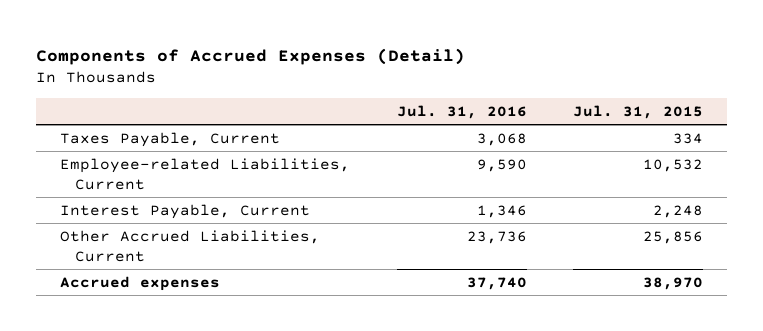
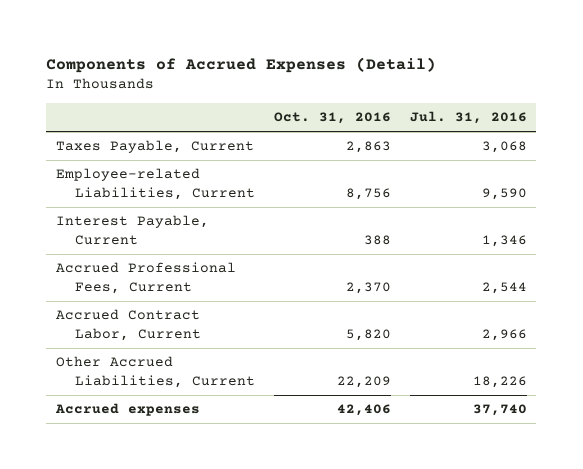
- | Jul. 31, 2016 | Jul. 31, 2015
+ | Oct. 31, 2016 | Jul. 31, 2016
- Other Accrued Liabilities, Current | 23,736 | 25,856
+ Accrued Professional Fees, Current | 2,370 | 2,544
+ Accrued Contract Labor, Current | 5,820 | 2,966
+ Other Accrued Liabilities, Current | 22,209 | 18,226

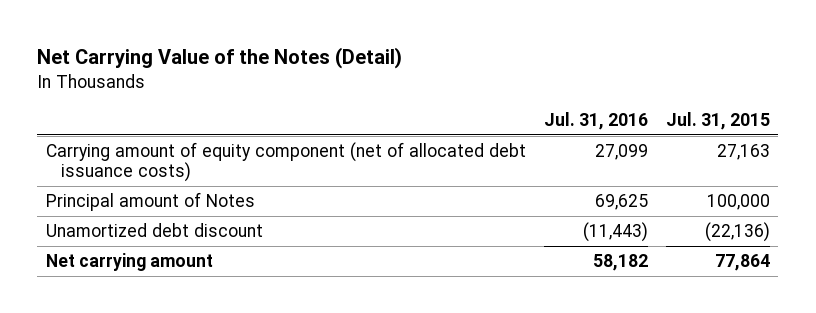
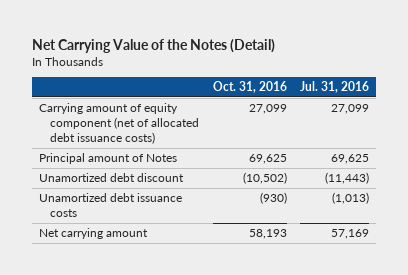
- | Jul. 31, 2016 | Jul. 31, 2015
+ | Oct. 31, 2016 | Jul. 31, 2016
- Net carrying amount | 58,182 | 77,864
+ Unamortized debt issuance costs | (930) | (1,013)
+ Net carrying amount | 58,193 | 57,169

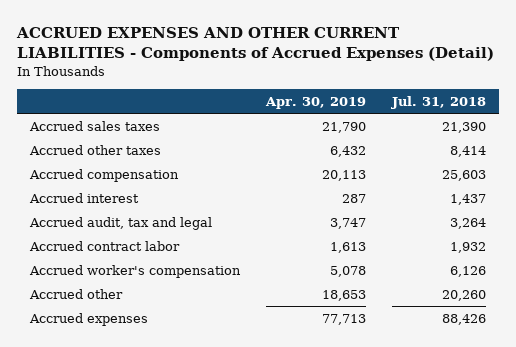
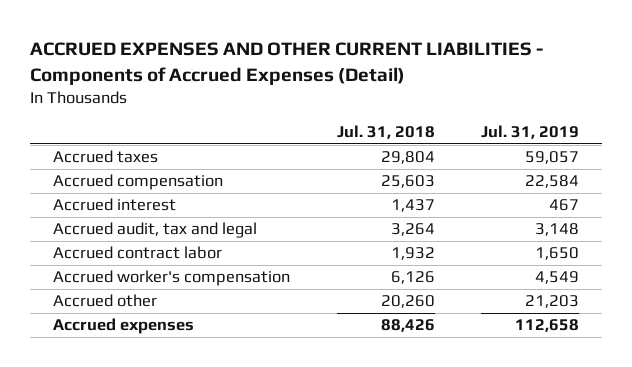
- | Apr. 30, 2019 | Jul. 31, 2018
+ | Jul. 31, 2018 | Jul. 31, 2019
- Accrued sales taxes | 21,790 | 21,390
- Accrued other taxes | 6,432 | 8,414
+ Accrued taxes | 29,804 | 59,057

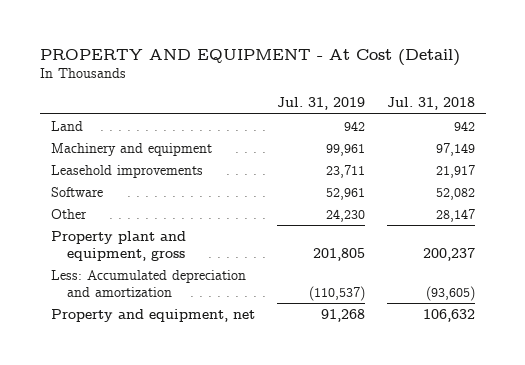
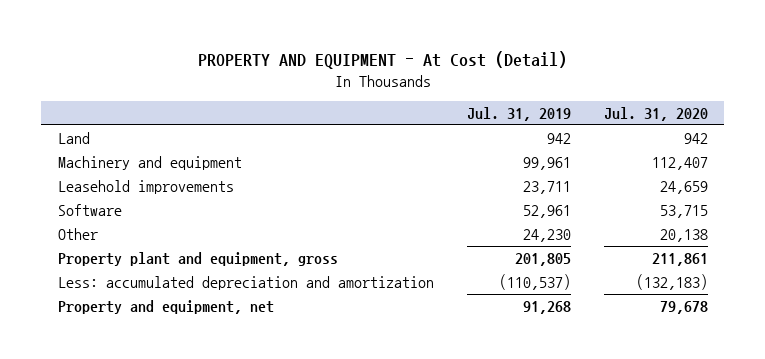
- | Jul. 31, 2019 | Jul. 31, 2018
+ | Jul. 31, 2019 | Jul. 31, 2020
- Less: Accumulated depreciation and amortization | (110,537) | (93,605)
+ Less: accumulated depreciation and amortization | (110,537) | (132,183)

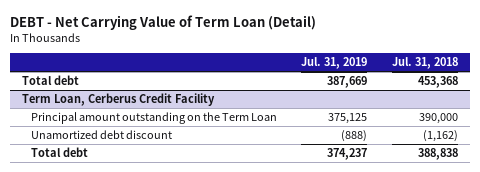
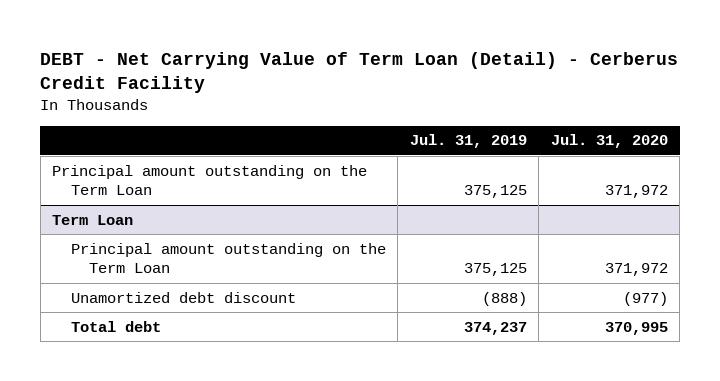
- DEBT - Net Carrying Value of Term Loan (Detail)
+ DEBT - Net Carrying Value of Term Loan (Detail) - Cerberus Credit Facility
- | Jul. 31, 2019 | Jul. 31, 2018
+ | Jul. 31, 2019 | Jul. 31, 2020
- Total debt | 387,669 | 453,368
- Term Loan, Cerberus Credit Facility
+ Term Loan
+ Principal amount outstanding on the Term Loan | 375,125 | 371,972

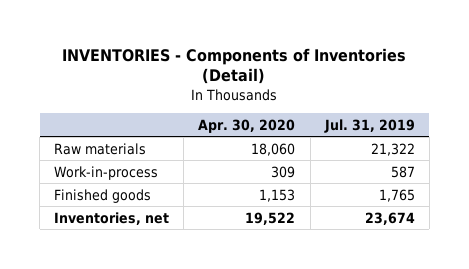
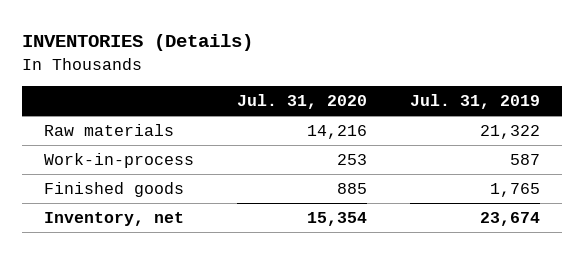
- INVENTORIES - Components of Inventories (Detail)
+ INVENTORIES (Details)
- | Apr. 30, 2020 | Jul. 31, 2019
+ | Jul. 31, 2020 | Jul. 31, 2019
- Inventories, net | 19,522 | 23,674
+ Inventory, net | 15,354 | 23,674

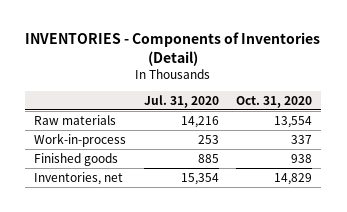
- INVENTORIES (Details)
+ INVENTORIES - Components of Inventories (Detail)
- | Jul. 31, 2020 | Jul. 31, 2019
+ | Jul. 31, 2020 | Oct. 31, 2020
- Inventory, net | 15,354 | 23,674
+ Inventories, net | 15,354 | 14,829

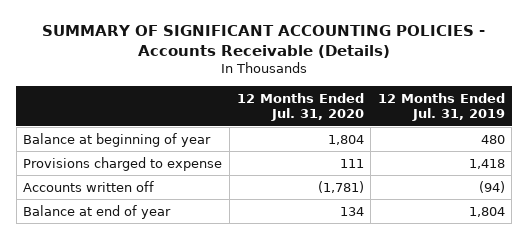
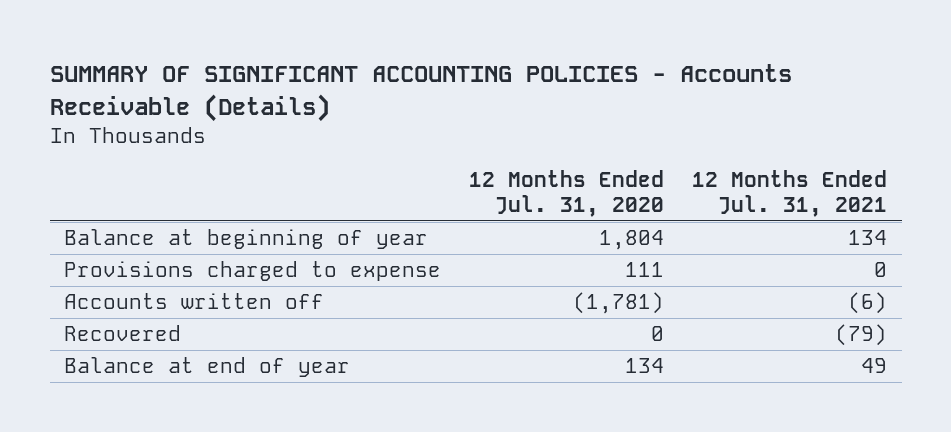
- | 12 Months Ended Jul. 31, 2020 | 12 Months Ended Jul. 31, 2019
+ | 12 Months Ended Jul. 31, 2020 | 12 Months Ended Jul. 31, 2021
+ Recovered | 0 | (79)

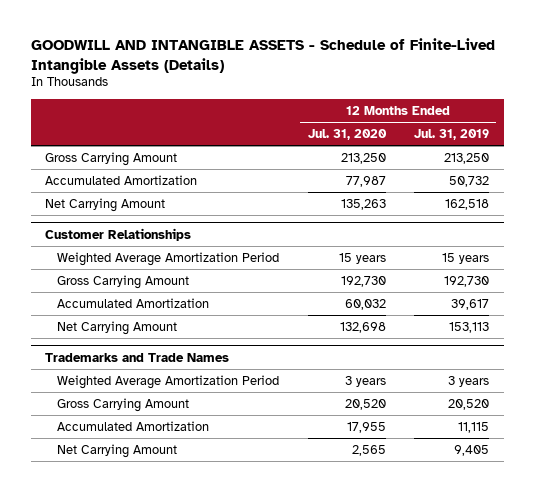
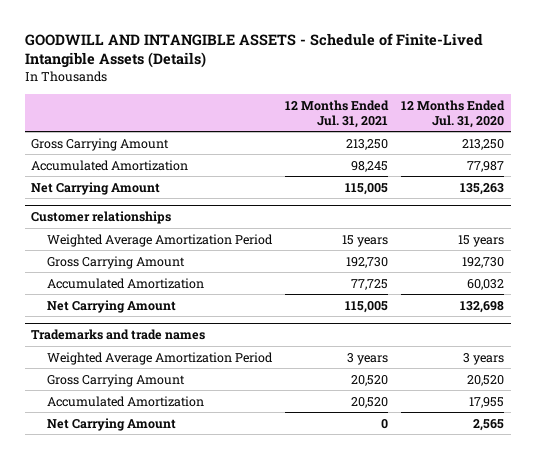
- | 12 Months Ended Jul. 31, 2020 | 12 Months Ended Jul. 31, 2019
+ | 12 Months Ended Jul. 31, 2021 | 12 Months Ended Jul. 31, 2020
- Customer Relationships
+ Customer relationships
- Trademarks and Trade Names
+ Trademarks and trade names

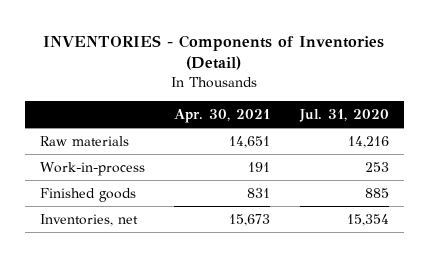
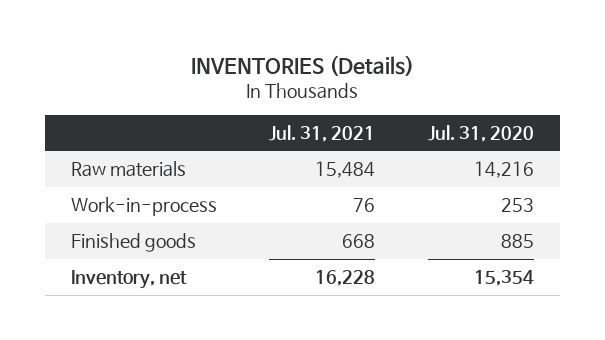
- INVENTORIES - Components of Inventories (Detail)
+ INVENTORIES (Details)
- | Apr. 30, 2021 | Jul. 31, 2020
+ | Jul. 31, 2021 | Jul. 31, 2020
- Inventories, net | 15,673 | 15,354
+ Inventory, net | 16,228 | 15,354

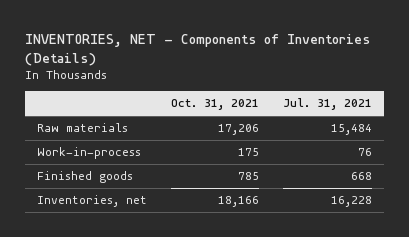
- INVENTORIES (Details)
+ INVENTORIES, NET - Components of Inventories (Details)
- | Jul. 31, 2021 | Jul. 31, 2020
+ | Oct. 31, 2021 | Jul. 31, 2021
- Inventory, net | 16,228 | 15,354
+ Inventories, net | 18,166 | 16,228

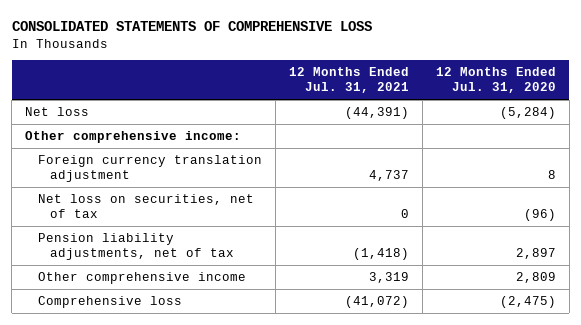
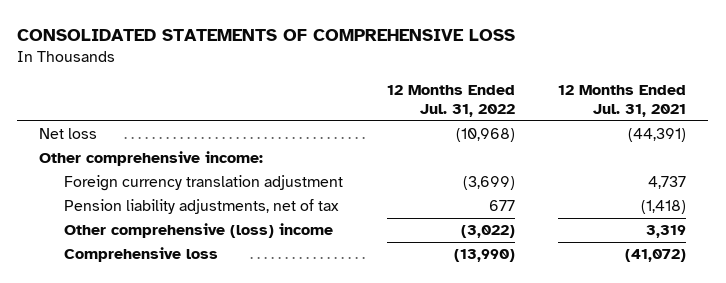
- | 12 Months Ended Jul. 31, 2021 | 12 Months Ended Jul. 31, 2020
+ | 12 Months Ended Jul. 31, 2022 | 12 Months Ended Jul. 31, 2021
- Net loss on securities, net of tax | 0 | (96)
- Other comprehensive income | 3,319 | 2,809
+ Other comprehensive (loss) income | (3,022) | 3,319

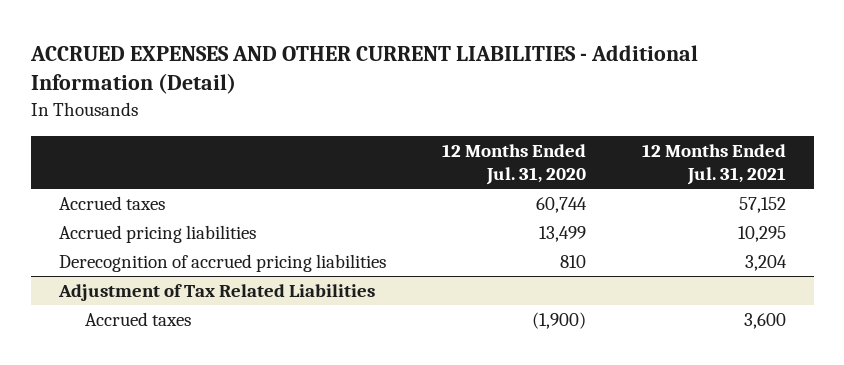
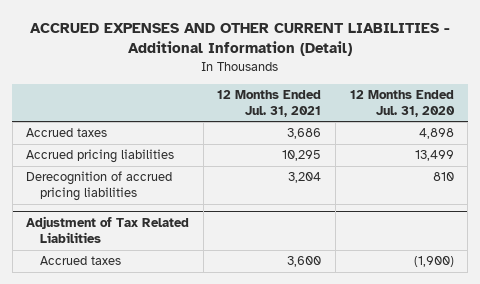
- | 12 Months Ended Jul. 31, 2020 | 12 Months Ended Jul. 31, 2021
+ | 12 Months Ended Jul. 31, 2021 | 12 Months Ended Jul. 31, 2020
- Accrued taxes | 60,744 | 57,152
+ Accrued taxes | 3,686 | 4,898

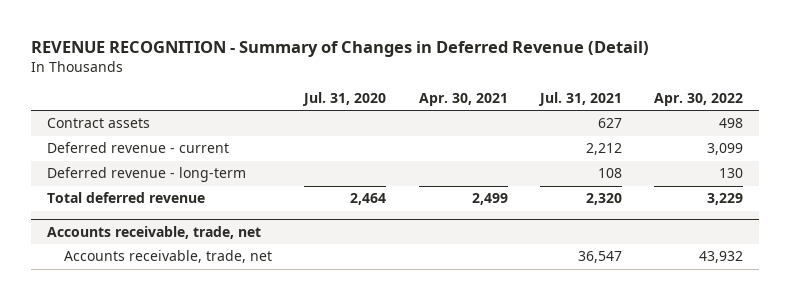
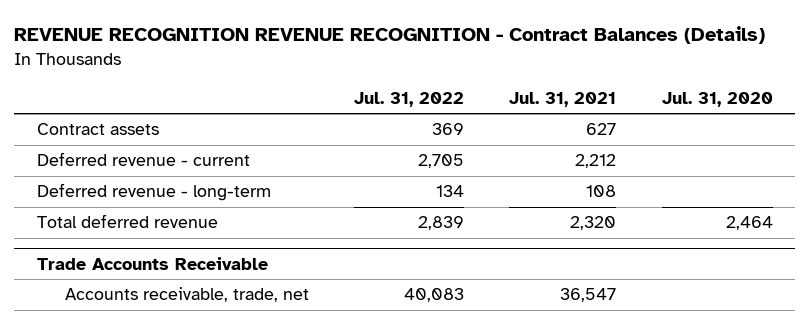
- REVENUE RECOGNITION - Summary of Changes in Deferred Revenue (Detail)
+ REVENUE RECOGNITION REVENUE RECOGNITION - Contract Balances (Details)
- | Jul. 31, 2020 | Apr. 30, 2021 | Jul. 31, 2021 | Apr. 30, 2022
+ | Jul. 31, 2022 | Jul. 31, 2021 | Jul. 31, 2020
- Accounts receivable, trade, net
+ Trade Accounts Receivable

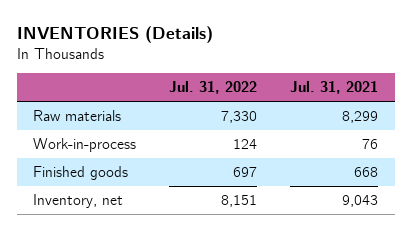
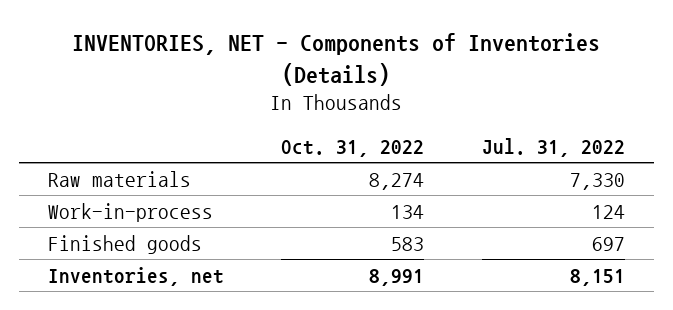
- INVENTORIES (Details)
+ INVENTORIES, NET - Components of Inventories (Details)
- | Jul. 31, 2022 | Jul. 31, 2021
+ | Oct. 31, 2022 | Jul. 31, 2022
- Inventory, net | 8,151 | 9,043
+ Inventories, net | 8,991 | 8,151

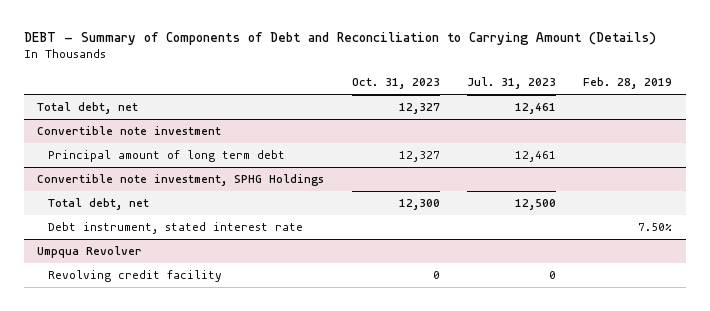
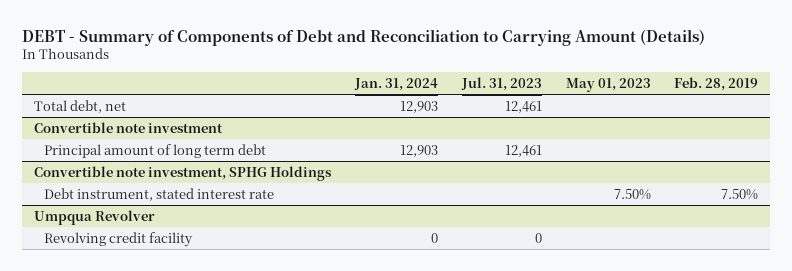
- | Oct. 31, 2023 | Jul. 31, 2023 | Feb. 28, 2019
+ | Jan. 31, 2024 | Jul. 31, 2023 | May 01, 2023 | Feb. 28, 2019
@ Convertible note investment, SPHG Holdings
- Total debt, net | 12,300 | 12,500 |

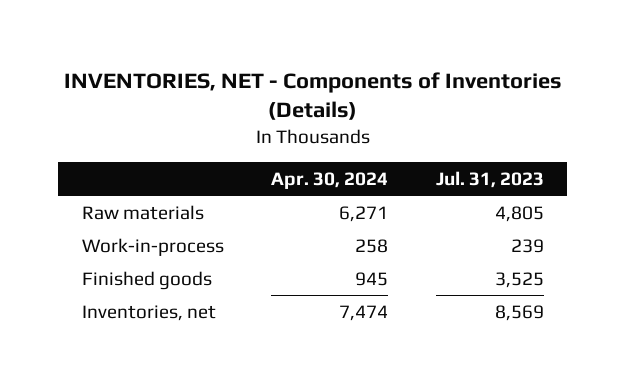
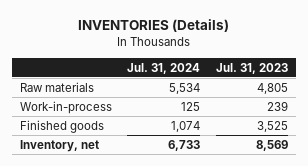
- INVENTORIES, NET - Components of Inventories (Details)
+ INVENTORIES (Details)
- | Apr. 30, 2024 | Jul. 31, 2023
+ | Jul. 31, 2024 | Jul. 31, 2023
- Inventories, net | 7,474 | 8,569
+ Inventory, net | 6,733 | 8,569

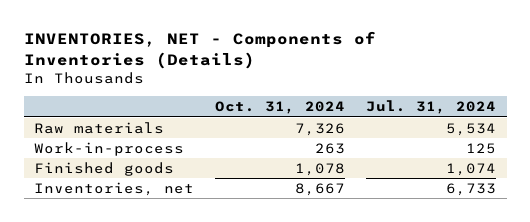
- INVENTORIES (Details)
+ INVENTORIES, NET - Components of Inventories (Details)
- | Jul. 31, 2024 | Jul. 31, 2023
+ | Oct. 31, 2024 | Jul. 31, 2024
- Inventory, net | 6,733 | 8,569
+ Inventories, net | 8,667 | 6,733

